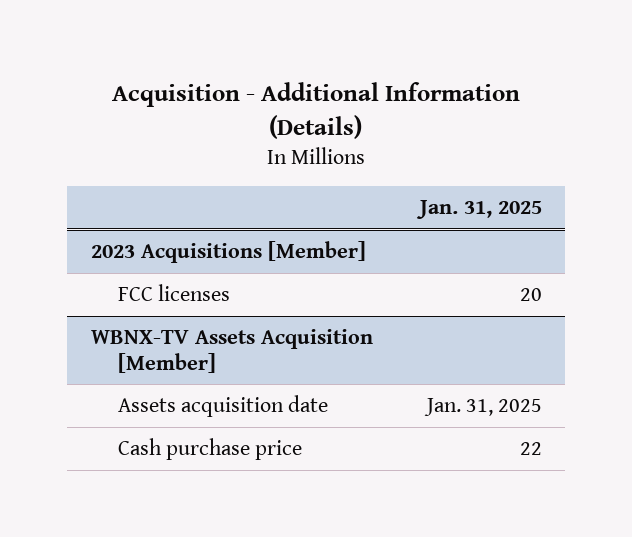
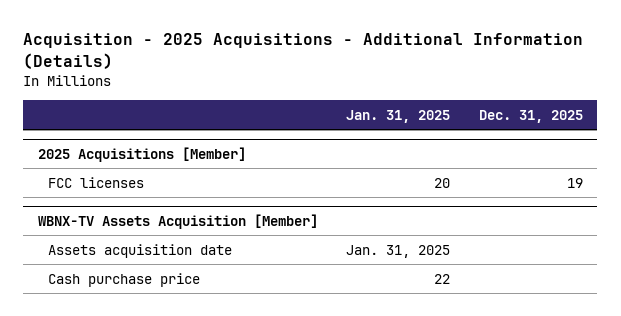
- Acquisition - Additional Information (Details)
+ Acquisition - 2025 Acquisitions - Additional Information (Details)
- | Jan. 31, 2025
+ | Jan. 31, 2025 | Dec. 31, 2025
- 2023 Acquisitions [Member]
+ 2025 Acquisitions [Member]

